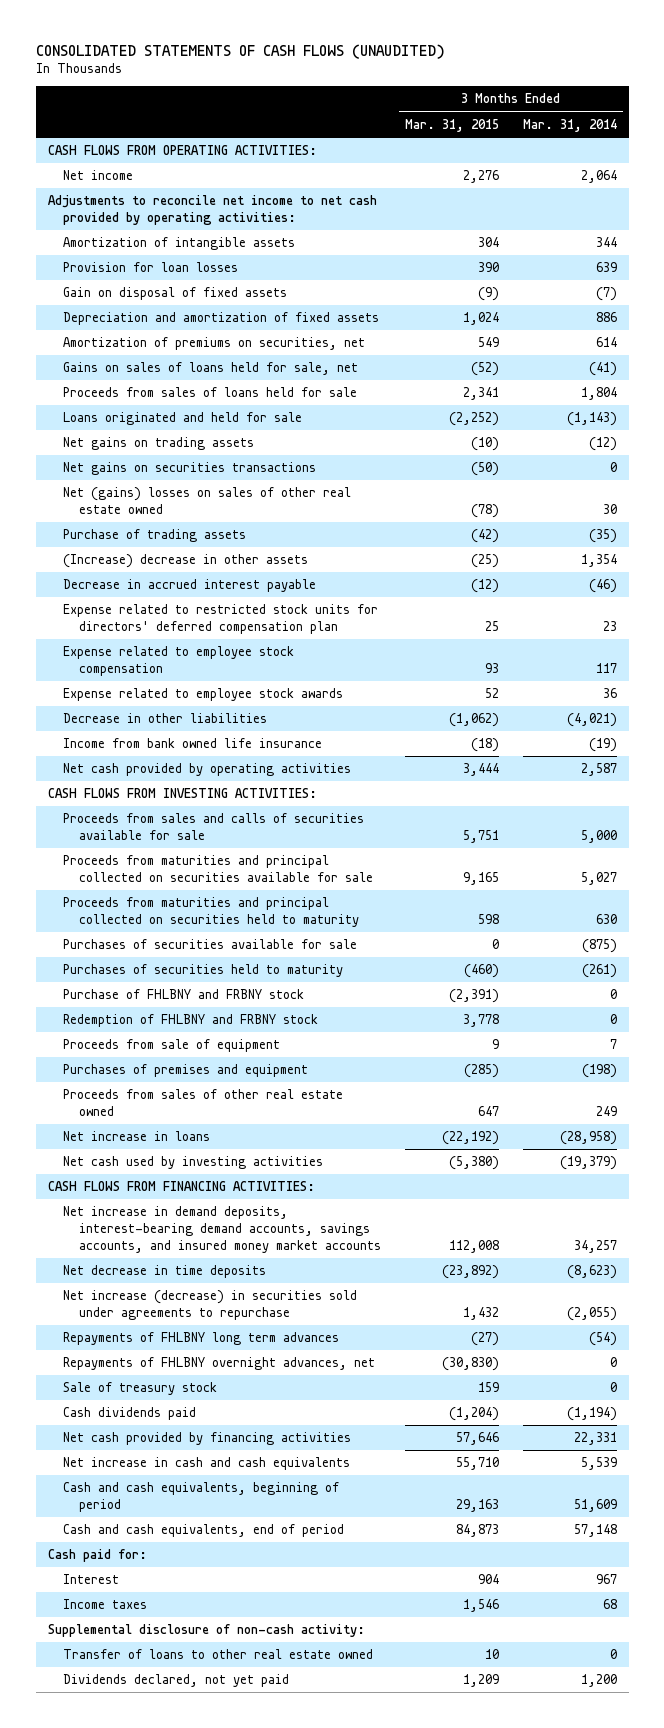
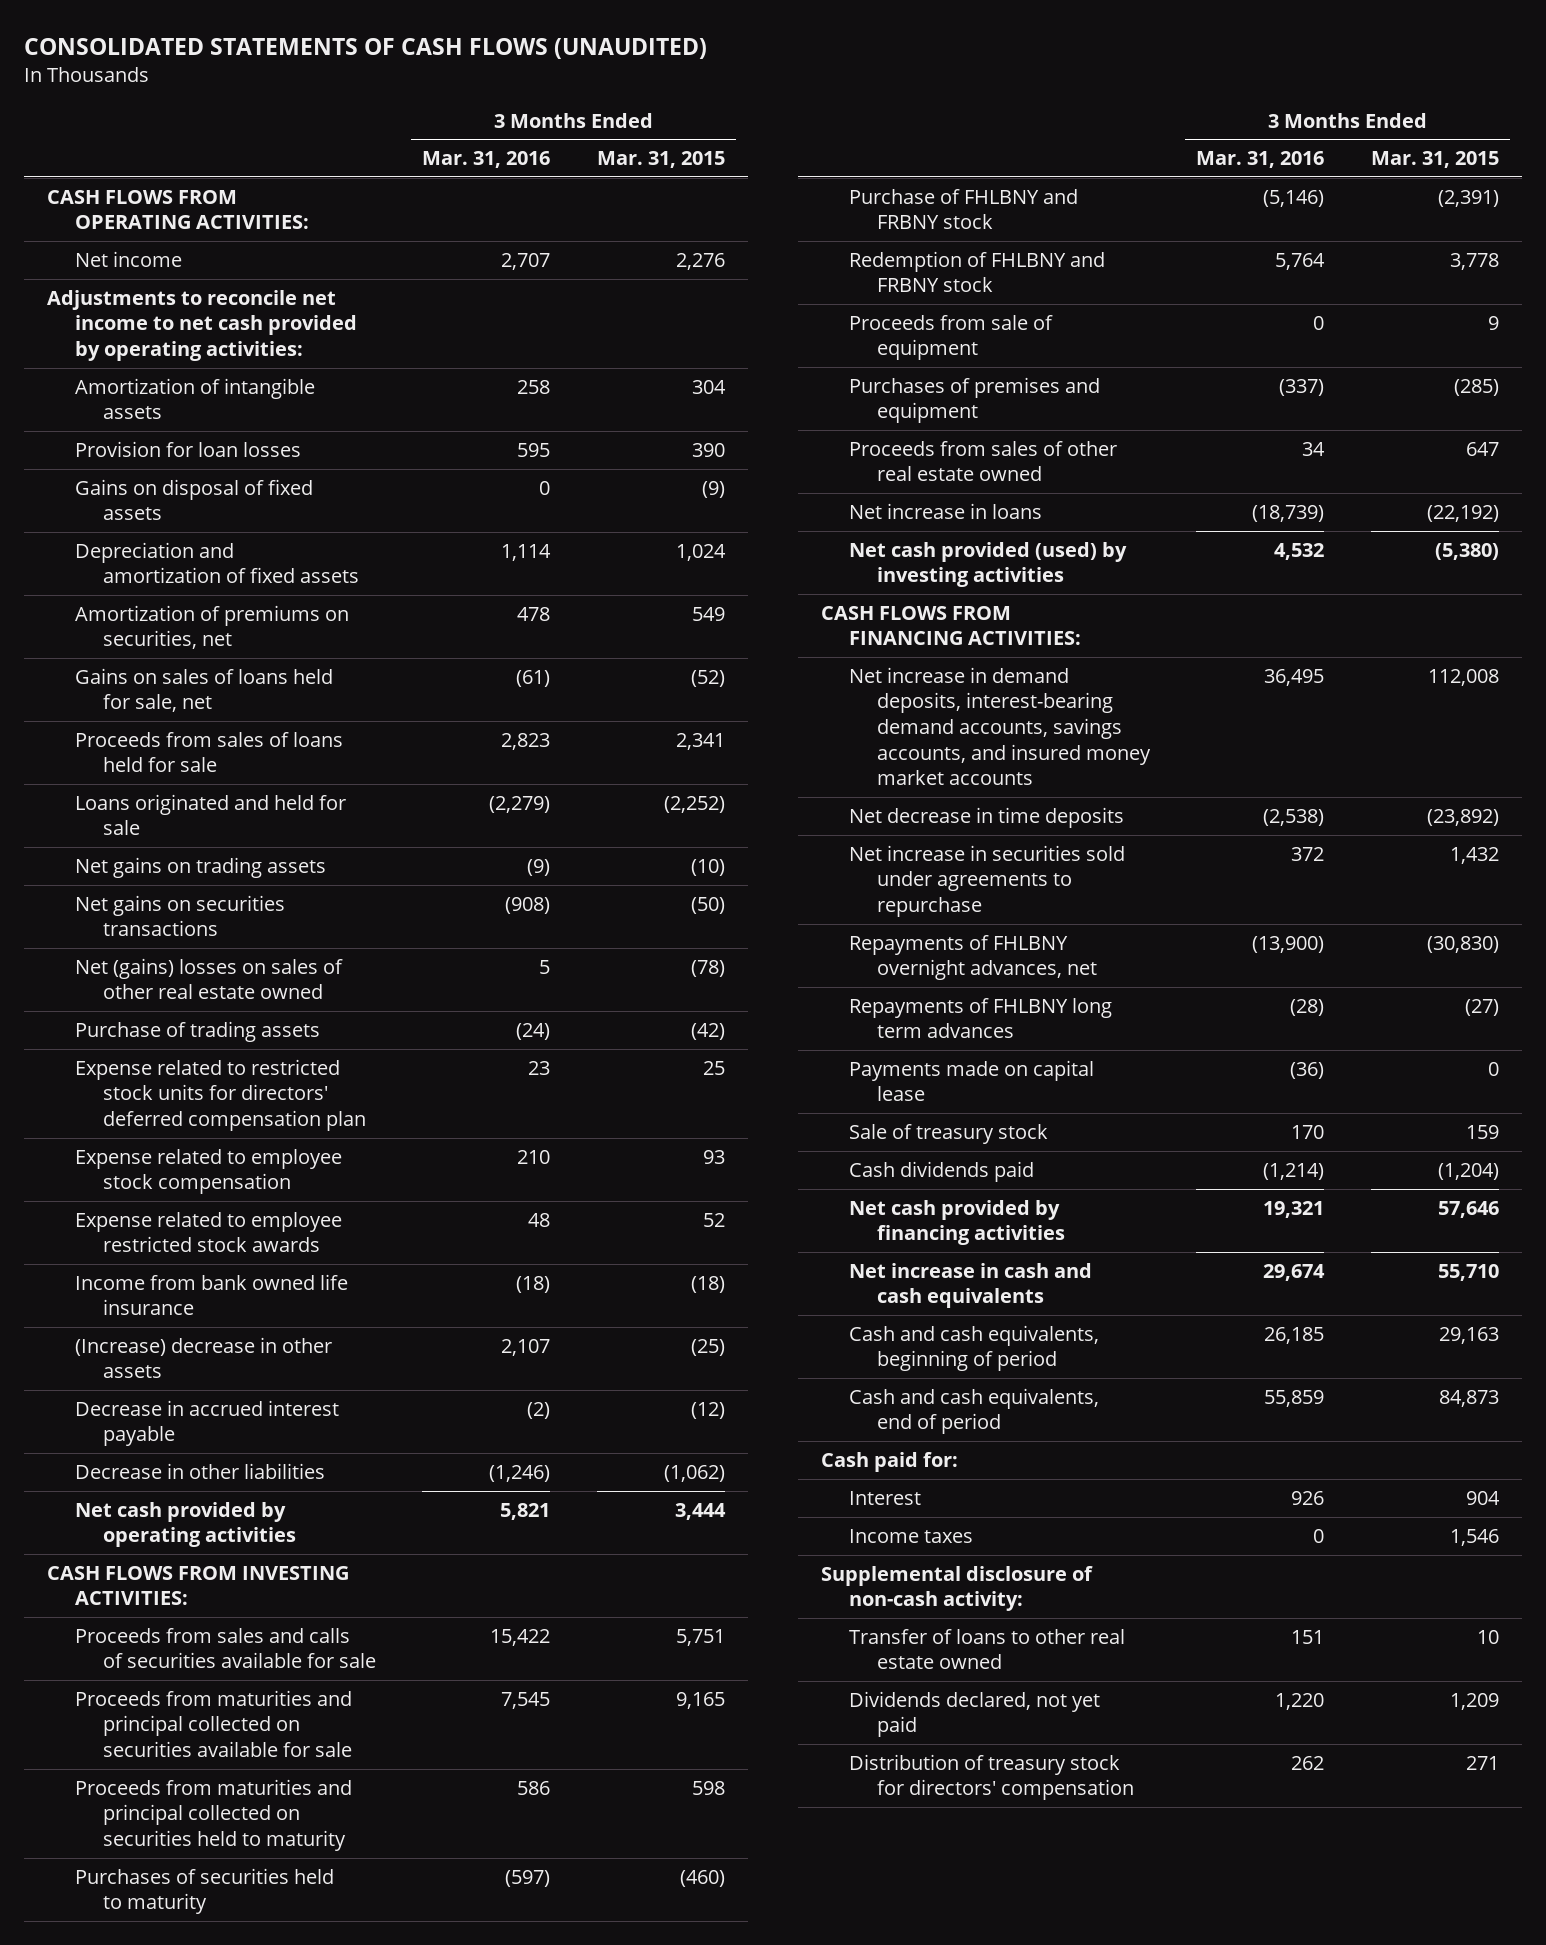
- | 3 Months Ended Mar. 31, 2015 | 3 Months Ended Mar. 31, 2014
+ | 3 Months Ended Mar. 31, 2016 | 3 Months Ended Mar. 31, 2015
- Gain on disposal of fixed assets | (9) | (7)
+ Gains on disposal of fixed assets | 0 | (9)
- Expense related to employee stock awards | 52 | 36
+ Expense related to employee restricted stock awards | 48 | 52
moved down: (Increase) decrease in other assets | 2,107 | (25)
moved down: Decrease in accrued interest payable | (2) | (12)
moved down: Decrease in other liabilities | (1,246) | (1,062)
- Purchases of securities available for sale | 0 | (875)
- Net cash used by investing activities | (5,380) | (19,379)
+ Net cash provided (used) by investing activities | 4,532 | (5,380)
- Net increase (decrease) in securities sold under agreements to repurchase | 1,432 | (2,055)
+ Net increase in securities sold under agreements to repurchase | 372 | 1,432
moved down: Repayments of FHLBNY long term advances | (28) | (27)
+ Payments made on capital lease | (36) | 0
+ Distribution of treasury stock for directors' compensation | 262 | 271

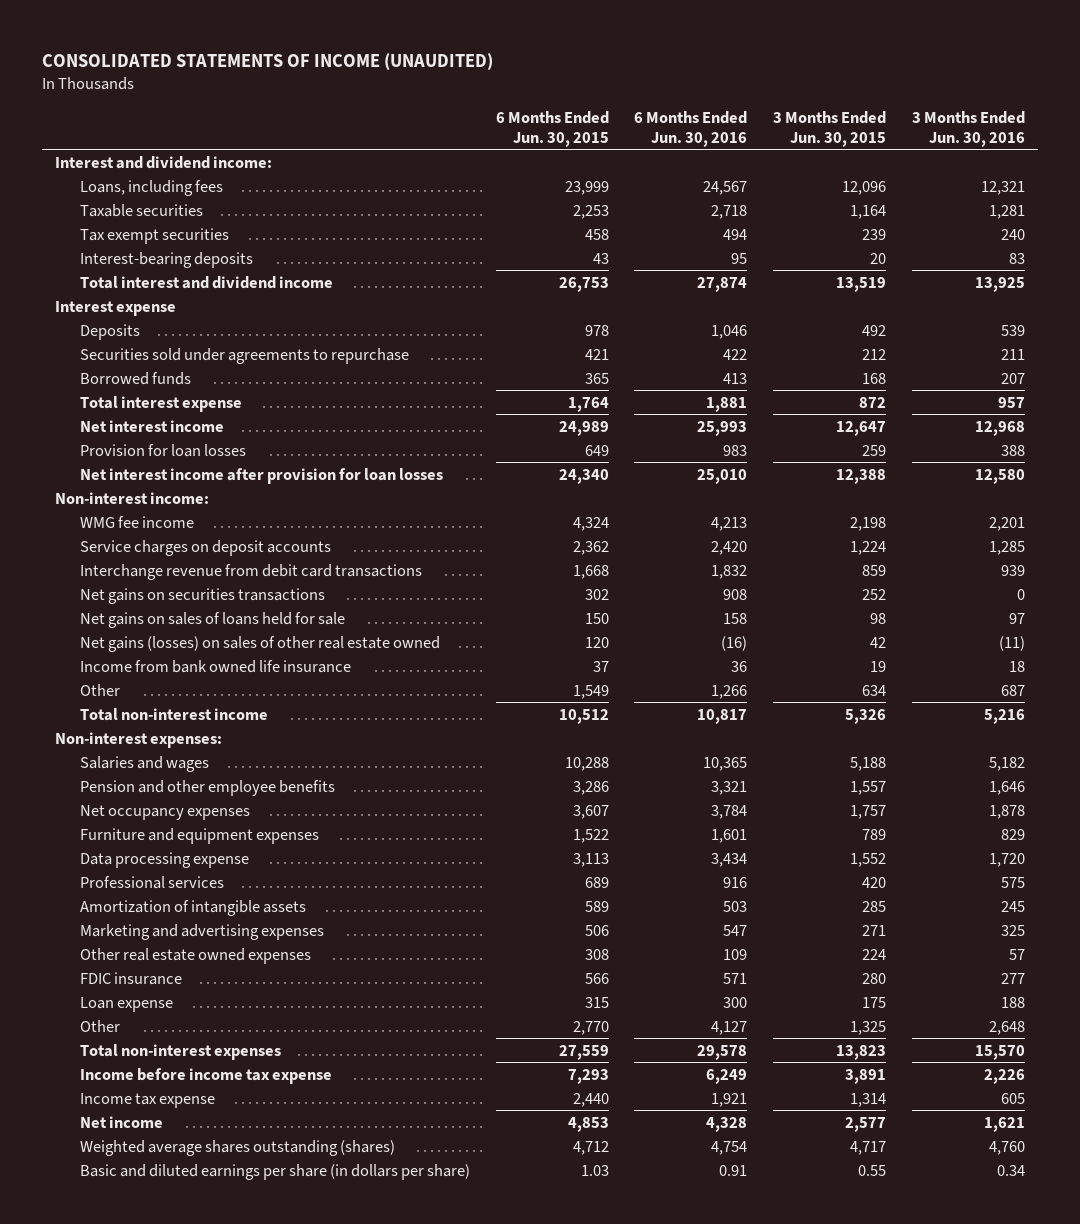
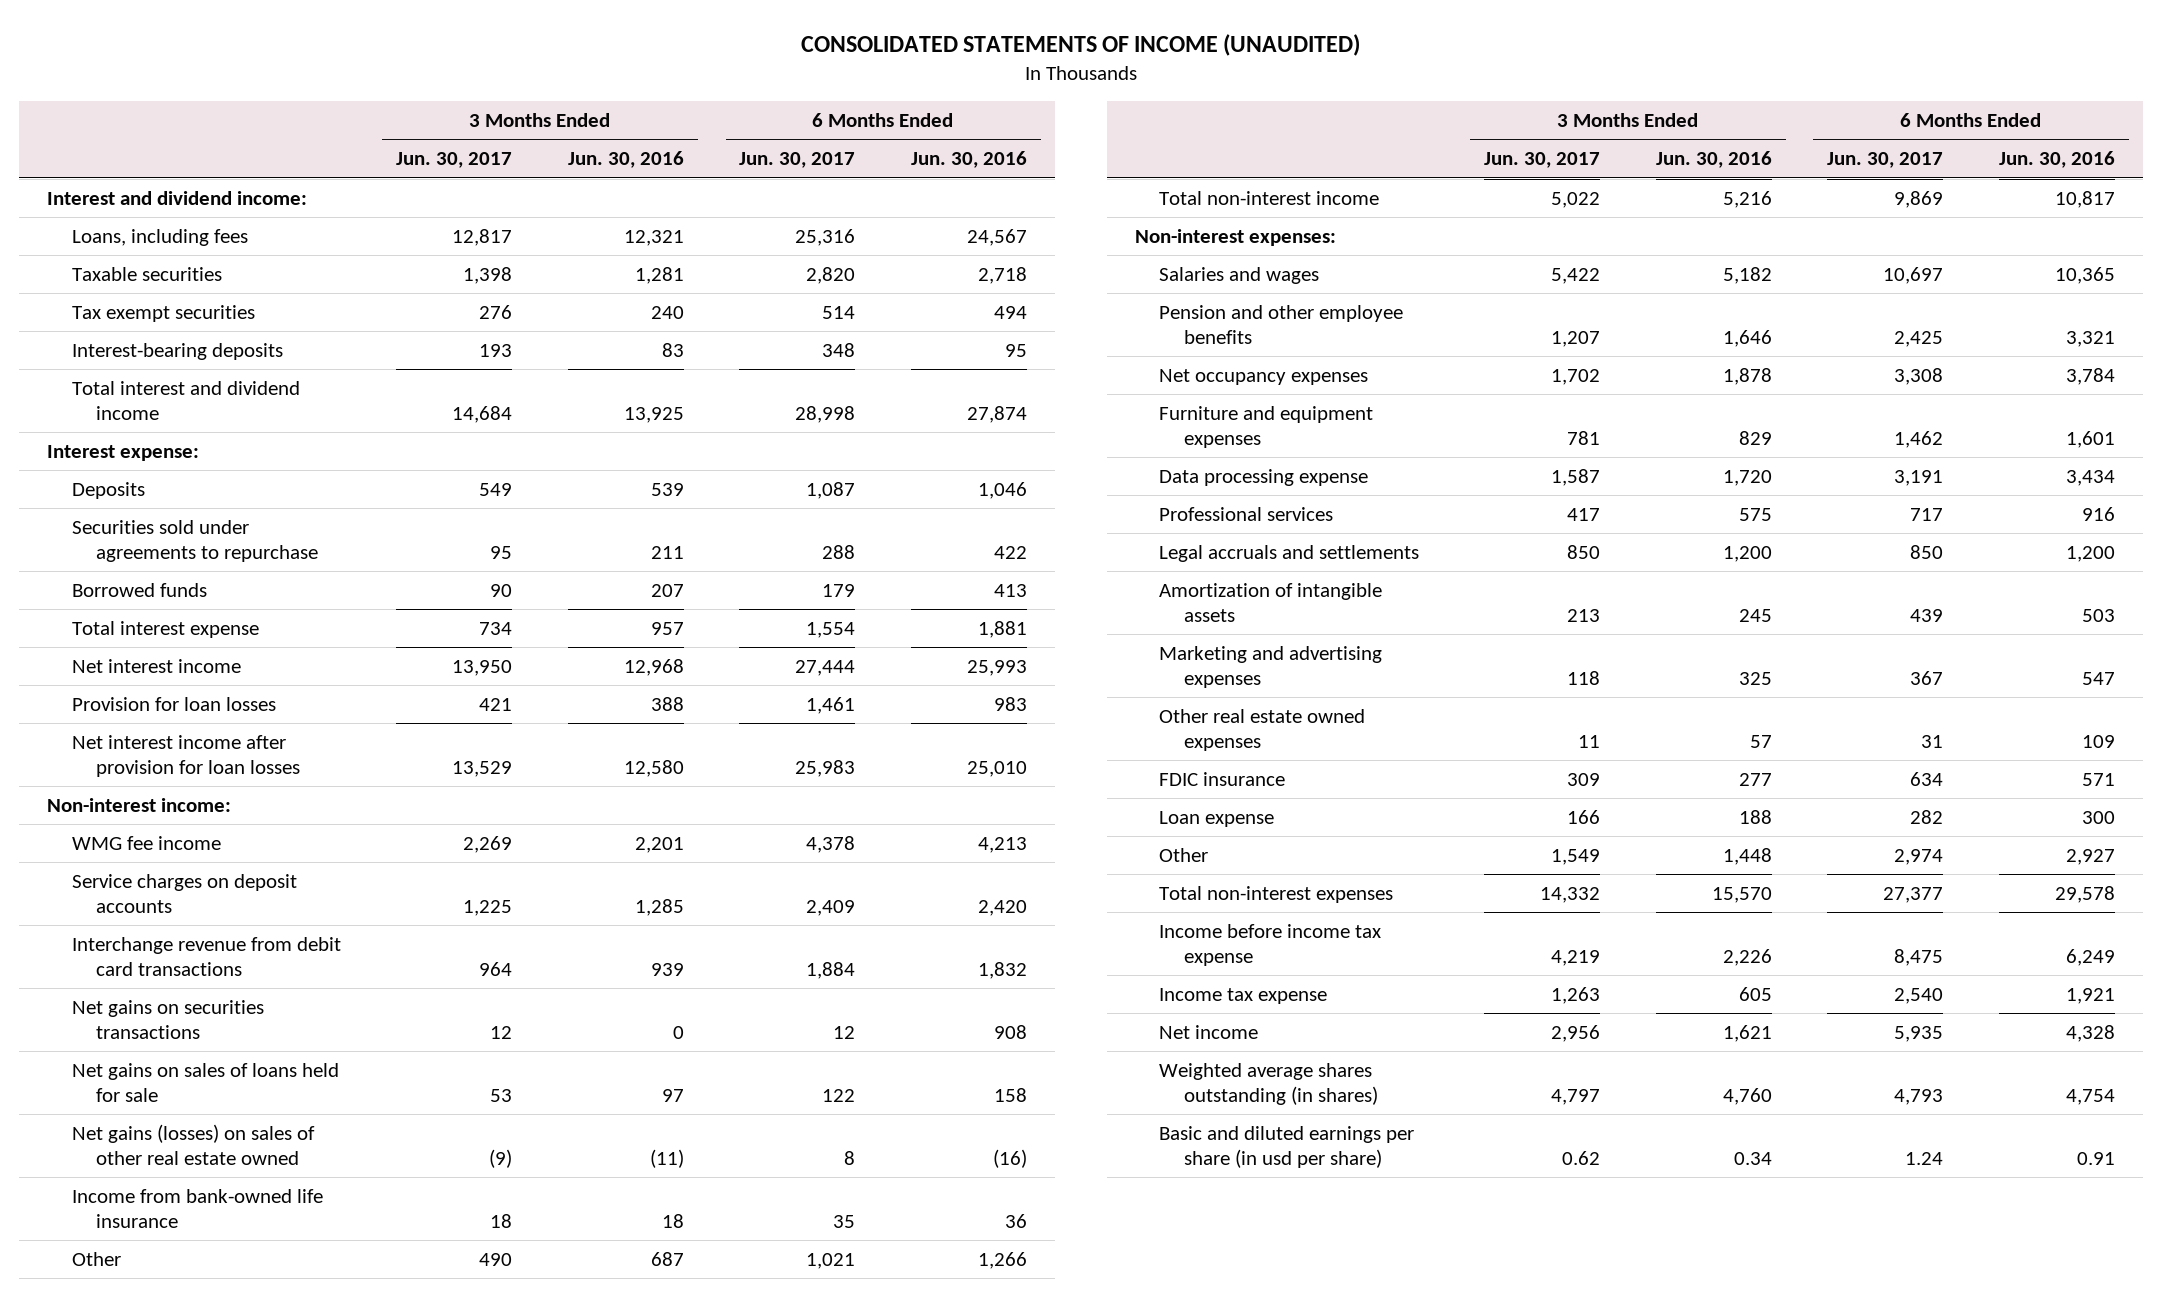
- | 6 Months Ended Jun. 30, 2015 | 6 Months Ended Jun. 30, 2016 | 3 Months Ended Jun. 30, 2015 | 3 Months Ended Jun. 30, 2016
+ | 3 Months Ended Jun. 30, 2017 | 3 Months Ended Jun. 30, 2016 | 6 Months Ended Jun. 30, 2017 | 6 Months Ended Jun. 30, 2016
- Interest expense
+ Interest expense:
- Income from bank owned life insurance | 37 | 36 | 19 | 18
+ Income from bank-owned life insurance | 18 | 18 | 35 | 36
+ Legal accruals and settlements | 850 | 1,200 | 850 | 1,200
- Other | 2,770 | 4,127 | 1,325 | 2,648
+ Other | 1,549 | 1,448 | 2,974 | 2,927
- Weighted average shares outstanding (shares) | 4,712 | 4,754 | 4,717 | 4,760
- Basic and diluted earnings per share (in dollars per share) | 1.03 | 0.91 | 0.55 | 0.34
+ Weighted average shares outstanding (in shares) | 4,797 | 4,760 | 4,793 | 4,754
+ Basic and diluted earnings per share (in usd per share) | 0.62 | 0.34 | 1.24 | 0.91

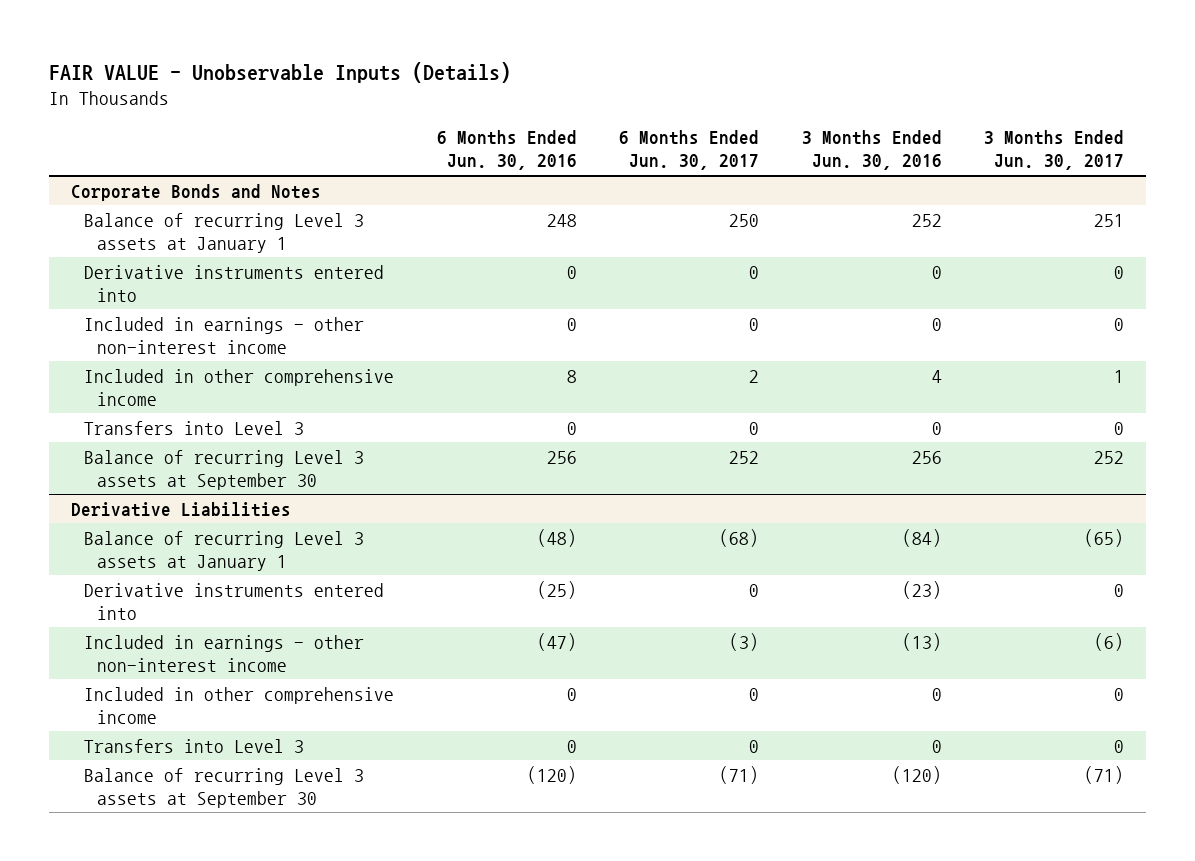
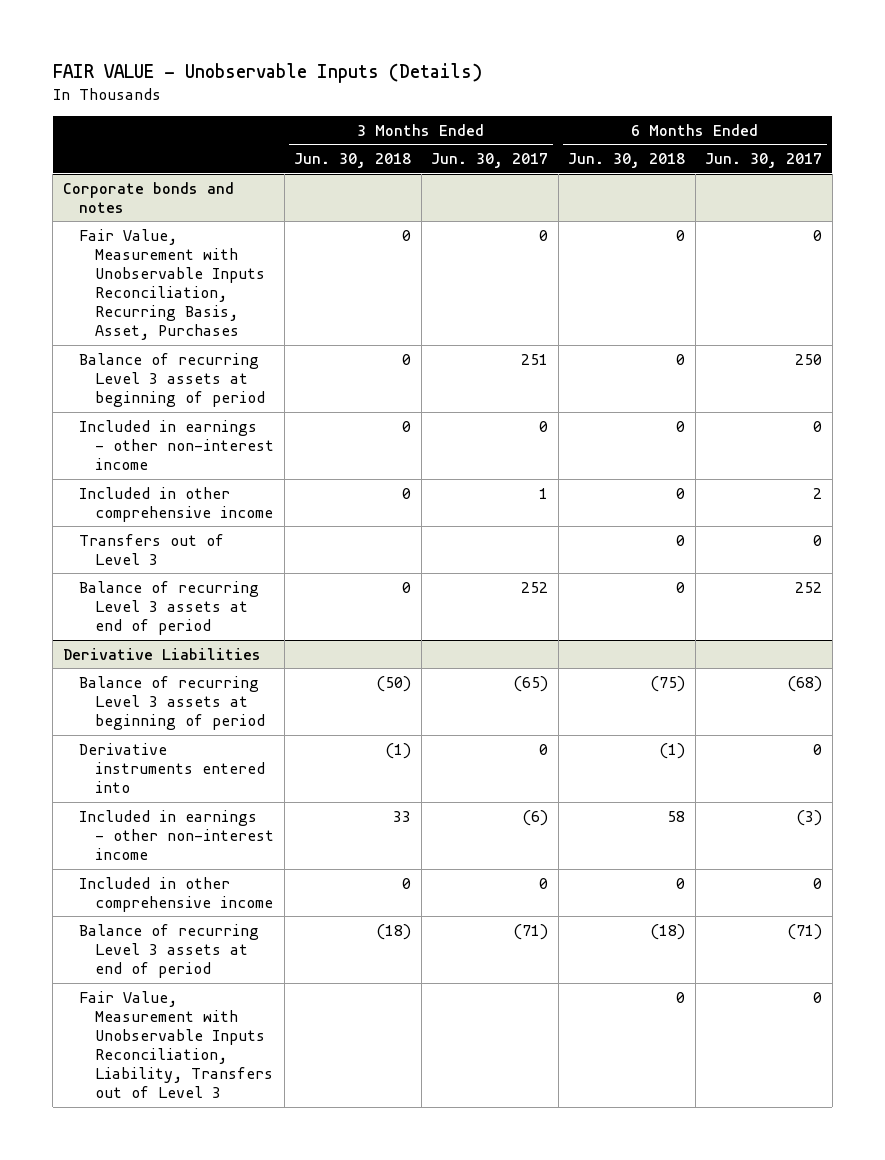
- | 6 Months Ended Jun. 30, 2016 | 6 Months Ended Jun. 30, 2017 | 3 Months Ended Jun. 30, 2016 | 3 Months Ended Jun. 30, 2017
+ | 3 Months Ended Jun. 30, 2018 | 3 Months Ended Jun. 30, 2017 | 6 Months Ended Jun. 30, 2018 | 6 Months Ended Jun. 30, 2017
- Corporate Bonds and Notes
- Balance of recurring Level 3 assets at January 1 | 248 | 250 | 252 | 251
- Derivative instruments entered into | 0 | 0 | 0 | 0
+ Corporate bonds and notes
+ Fair Value, Measurement with Unobservable Inputs Reconciliation, Recurring Basis, Asset, Purchases | 0 | 0 | 0 | 0
+ Balance of recurring Level 3 assets at beginning of period | 0 | 251 | 0 | 250
- Transfers into Level 3 | 0 | 0 | 0 | 0
- Balance of recurring Level 3 assets at September 30 | 256 | 252 | 256 | 252
+ Transfers out of Level 3 | | | 0 | 0
+ Balance of recurring Level 3 assets at end of period | 0 | 252 | 0 | 252
@ Derivative Liabilities
- Balance of recurring Level 3 assets at January 1 | (48) | (68) | (84) | (65)
+ Balance of recurring Level 3 assets at beginning of period | (50) | (65) | (75) | (68)
- Transfers into Level 3 | 0 | 0 | 0 | 0
- Balance of recurring Level 3 assets at September 30 | (120) | (71) | (120) | (71)
+ Balance of recurring Level 3 assets at end of period | (18) | (71) | (18) | (71)
+ Fair Value, Measurement with Unobservable Inputs Reconciliation, Liability, Transfers out of Level 3 | | | 0 | 0

